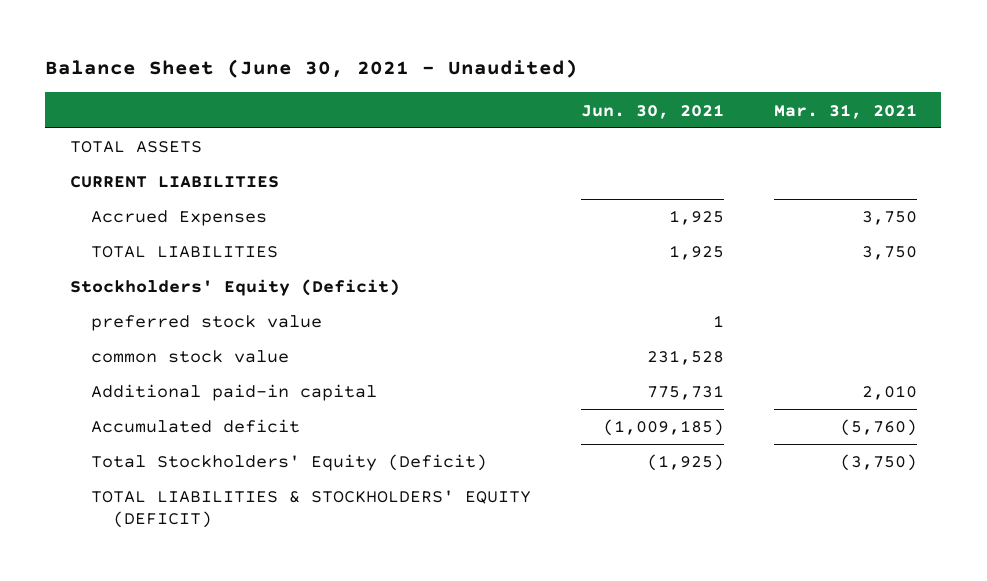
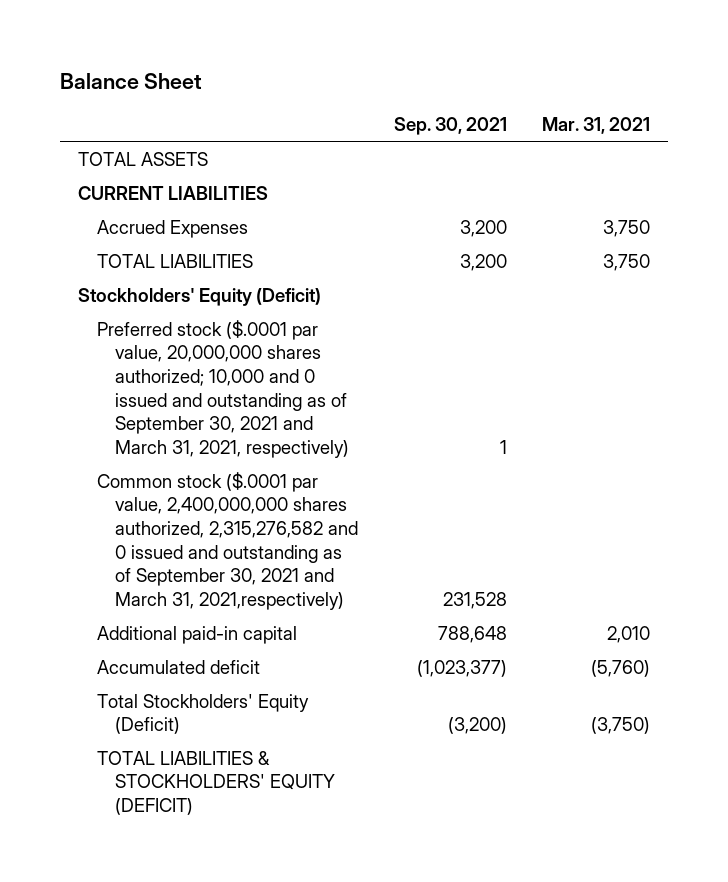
- Balance Sheet (June 30, 2021 - Unaudited)
+ Balance Sheet
- | Jun. 30, 2021 | Mar. 31, 2021
+ | Sep. 30, 2021 | Mar. 31, 2021
- preferred stock value | 1 |
- common stock value | 231,528 |
+ Preferred stock ($.0001 par value, 20,000,000 shares authorized; 10,000 and 0 issued and outstanding as of September 30, 2021 and March 31, 2021, respectively) | 1 |
+ Common stock ($.0001 par value, 2,400,000,000 shares authorized, 2,315,276,582 and 0 issued and outstanding as of September 30, 2021 and March 31, 2021,respectively) | 231,528 |

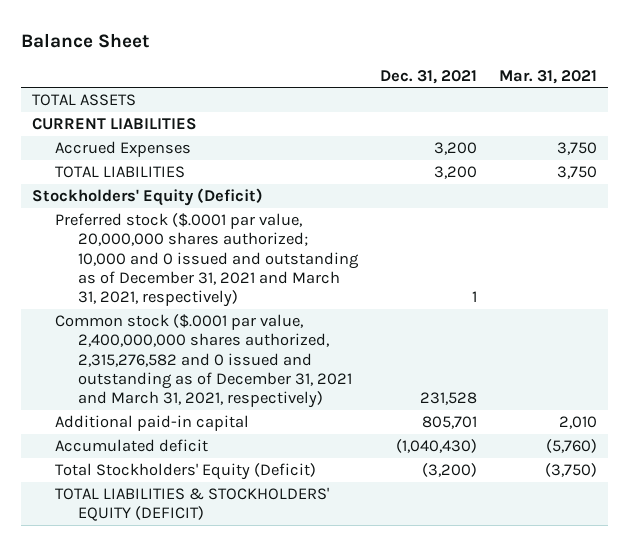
- | Sep. 30, 2021 | Mar. 31, 2021
+ | Dec. 31, 2021 | Mar. 31, 2021
- Preferred stock ($.0001 par value, 20,000,000 shares authorized; 10,000 and 0 issued and outstanding as of September 30, 2021 and March 31, 2021, respectively) | 1 |
- Common stock ($.0001 par value, 2,400,000,000 shares authorized, 2,315,276,582 and 0 issued and outstanding as of September 30, 2021 and March 31, 2021,respectively) | 231,528 |
+ Preferred stock ($.0001 par value, 20,000,000 shares authorized; 10,000 and 0 issued and outstanding as of December 31, 2021 and March 31, 2021, respectively) | 1 |
+ Common stock ($.0001 par value, 2,400,000,000 shares authorized, 2,315,276,582 and 0 issued and outstanding as of December 31, 2021 and March 31, 2021, respectively) | 231,528 |

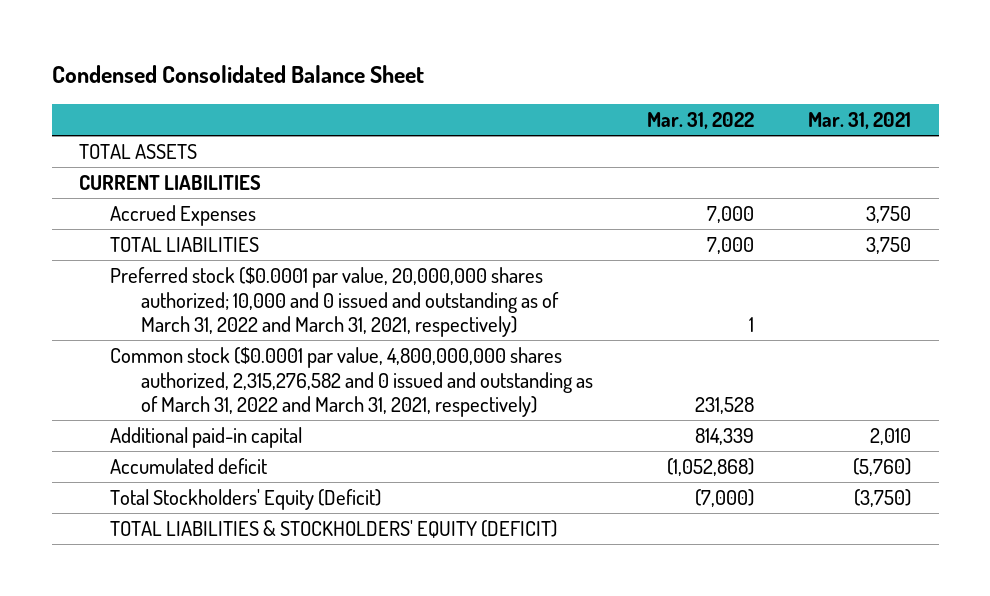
- Balance Sheet
+ Condensed Consolidated Balance Sheet
- | Dec. 31, 2021 | Mar. 31, 2021
+ | Mar. 31, 2022 | Mar. 31, 2021
- Stockholders' Equity (Deficit)
- Preferred stock ($.0001 par value, 20,000,000 shares authorized; 10,000 and 0 issued and outstanding as of December 31, 2021 and March 31, 2021, respectively) | 1 |
- Common stock ($.0001 par value, 2,400,000,000 shares authorized, 2,315,276,582 and 0 issued and outstanding as of December 31, 2021 and March 31, 2021, respectively) | 231,528 |
+ Preferred stock ($0.0001 par value, 20,000,000 shares authorized; 10,000 and 0 issued and outstanding as of March 31, 2022 and March 31, 2021, respectively) | 1 |
+ Common stock ($0.0001 par value, 4,800,000,000 shares authorized, 2,315,276,582 and 0 issued and outstanding as of March 31, 2022 and March 31, 2021, respectively) | 231,528 |

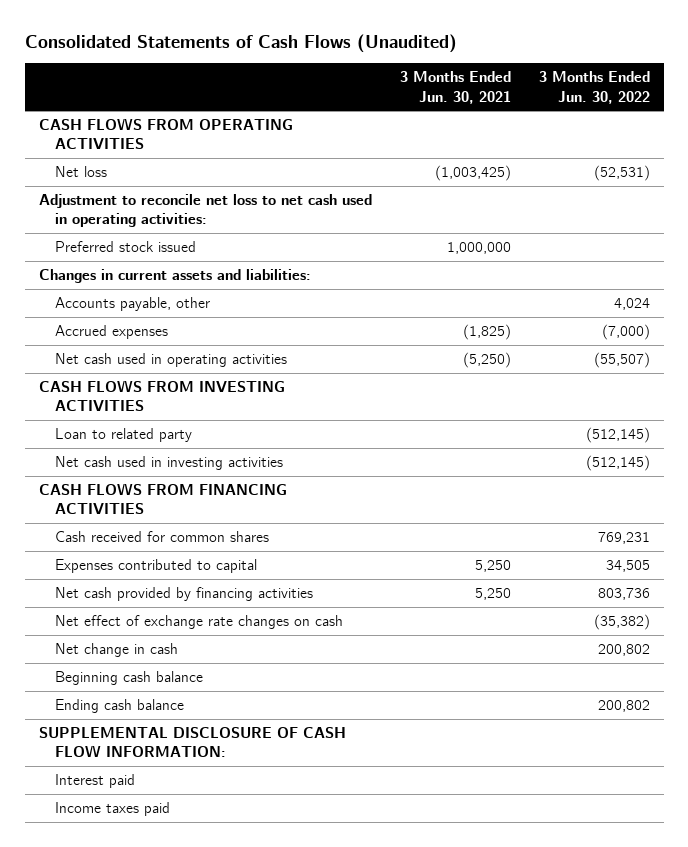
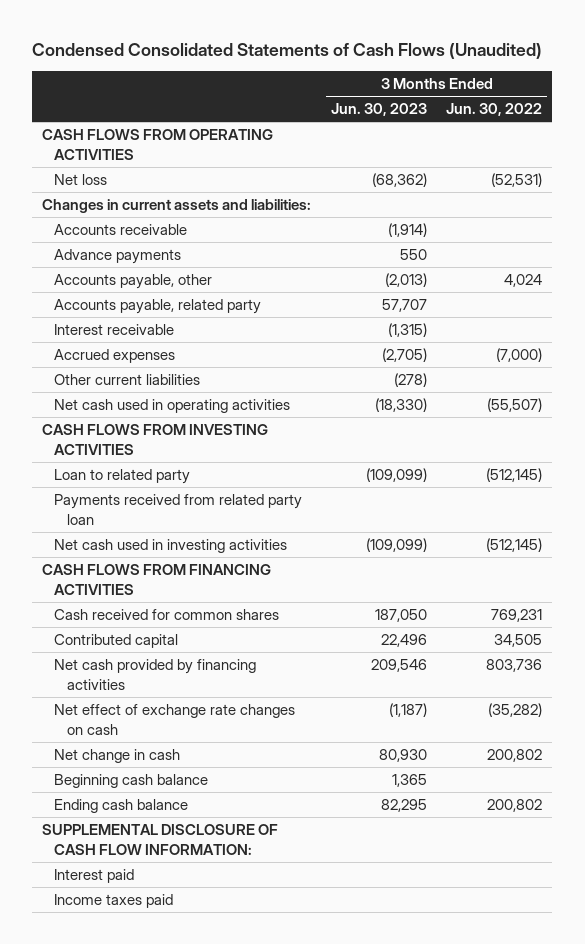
- Consolidated Statements of Cash Flows (Unaudited)
+ Condensed Consolidated Statements of Cash Flows (Unaudited)
- | 3 Months Ended Jun. 30, 2021 | 3 Months Ended Jun. 30, 2022
+ | 3 Months Ended Jun. 30, 2023 | 3 Months Ended Jun. 30, 2022
- Adjustment to reconcile net loss to net cash used in operating activities:
- Preferred stock issued | 1,000,000 |
+ Accounts receivable | (1,914) |
+ Advance payments | 550 |
+ Accounts payable, related party | 57,707 |
+ Interest receivable | (1,315) |
+ Other current liabilities | (278) |
+ Payments received from related party loan
- Expenses contributed to capital | 5,250 | 34,505
+ Contributed capital | 22,496 | 34,505
- Net effect of exchange rate changes on cash | | (35,382)
+ Net effect of exchange rate changes on cash | (1,187) | (35,282)

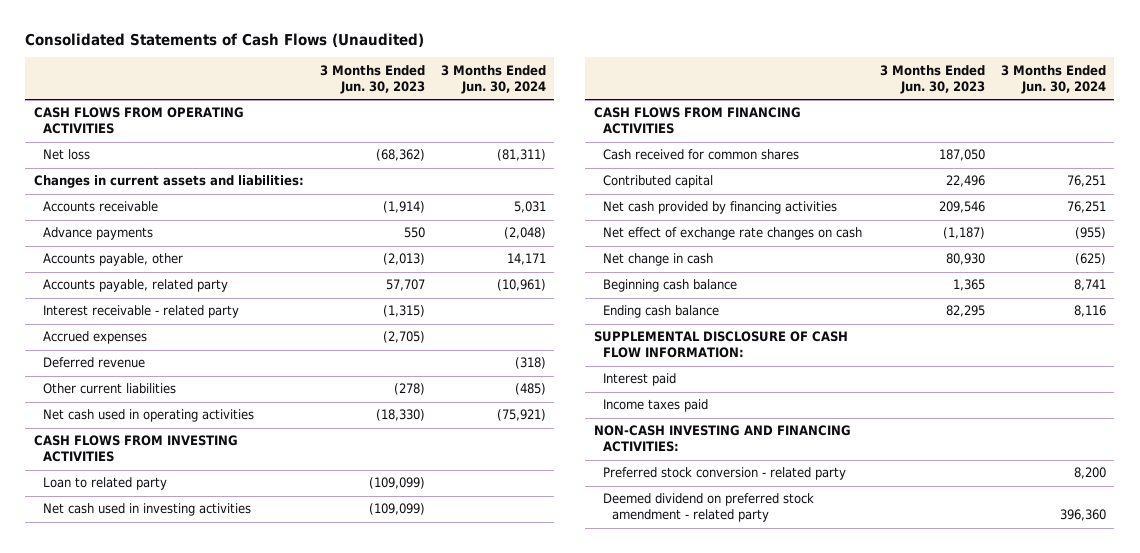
- Condensed Consolidated Statements of Cash Flows (Unaudited)
+ Consolidated Statements of Cash Flows (Unaudited)
- | 3 Months Ended Jun. 30, 2023 | 3 Months Ended Jun. 30, 2022
+ | 3 Months Ended Jun. 30, 2023 | 3 Months Ended Jun. 30, 2024
- Interest receivable | (1,315) |
+ Interest receivable - related party | (1,315) |
+ Deferred revenue | | (318)
- Payments received from related party loan
+ NON-CASH INVESTING AND FINANCING ACTIVITIES:
+ Preferred stock conversion - related party | | 8,200
+ Deemed dividend on preferred stock amendment - related party | | 396,360

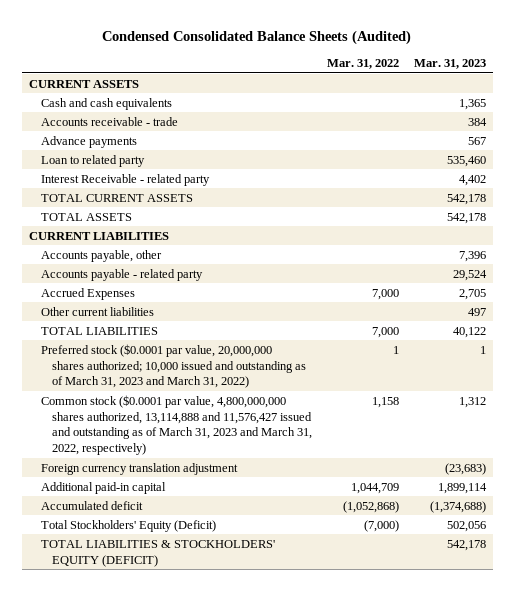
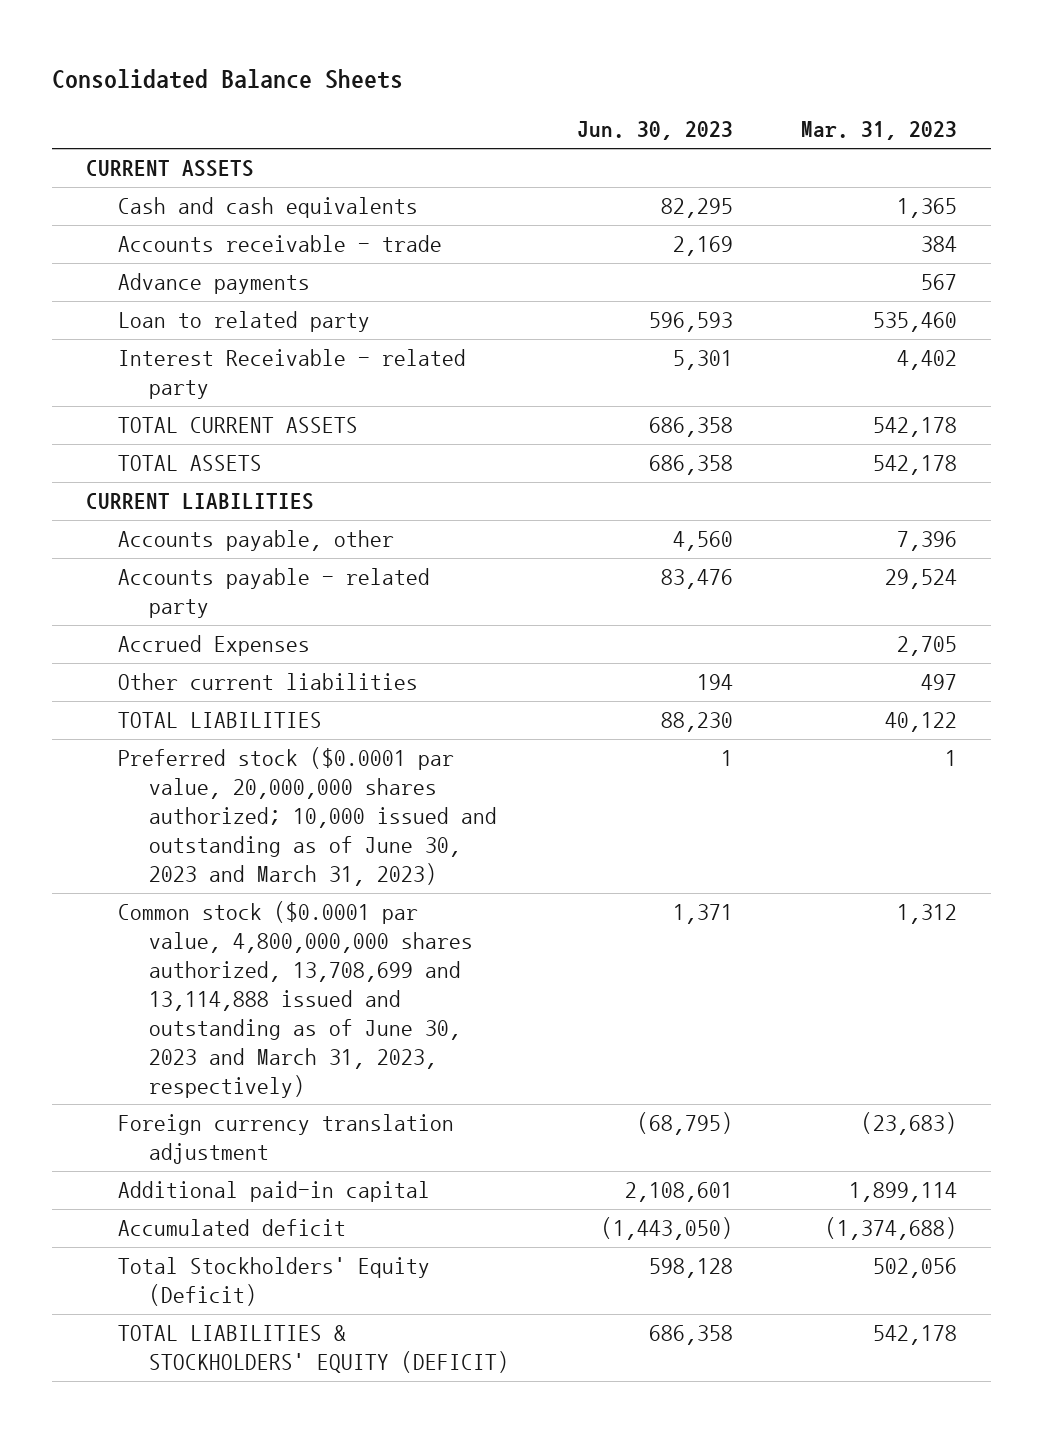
- Condensed Consolidated Balance Sheets (Audited)
+ Consolidated Balance Sheets
- | Mar. 31, 2022 | Mar. 31, 2023
+ | Jun. 30, 2023 | Mar. 31, 2023
- Preferred stock ($0.0001 par value, 20,000,000 shares authorized; 10,000 issued and outstanding as of March 31, 2023 and March 31, 2022) | 1 | 1
- Common stock ($0.0001 par value, 4,800,000,000 shares authorized, 13,114,888 and 11,576,427 issued and outstanding as of March 31, 2023 and March 31, 2022, respectively) | 1,158 | 1,312
+ Preferred stock ($0.0001 par value, 20,000,000 shares authorized; 10,000 issued and outstanding as of June 30, 2023 and March 31, 2023) | 1 | 1
+ Common stock ($0.0001 par value, 4,800,000,000 shares authorized, 13,708,699 and 13,114,888 issued and outstanding as of June 30, 2023 and March 31, 2023, respectively) | 1,371 | 1,312

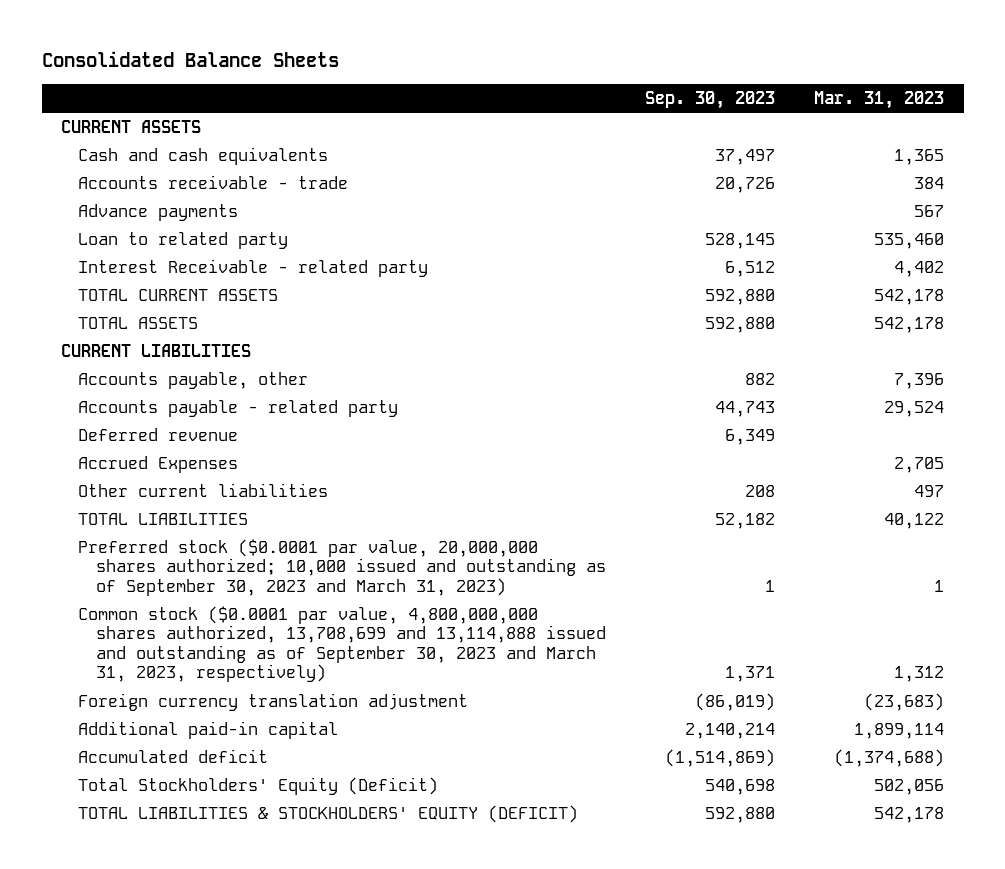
- | Jun. 30, 2023 | Mar. 31, 2023
+ | Sep. 30, 2023 | Mar. 31, 2023
+ Deferred revenue | 6,349 |
- Preferred stock ($0.0001 par value, 20,000,000 shares authorized; 10,000 issued and outstanding as of June 30, 2023 and March 31, 2023) | 1 | 1
- Common stock ($0.0001 par value, 4,800,000,000 shares authorized, 13,708,699 and 13,114,888 issued and outstanding as of June 30, 2023 and March 31, 2023, respectively) | 1,371 | 1,312
+ Preferred stock ($0.0001 par value, 20,000,000 shares authorized; 10,000 issued and outstanding as of September 30, 2023 and March 31, 2023) | 1 | 1
+ Common stock ($0.0001 par value, 4,800,000,000 shares authorized, 13,708,699 and 13,114,888 issued and outstanding as of September 30, 2023 and March 31, 2023, respectively) | 1,371 | 1,312

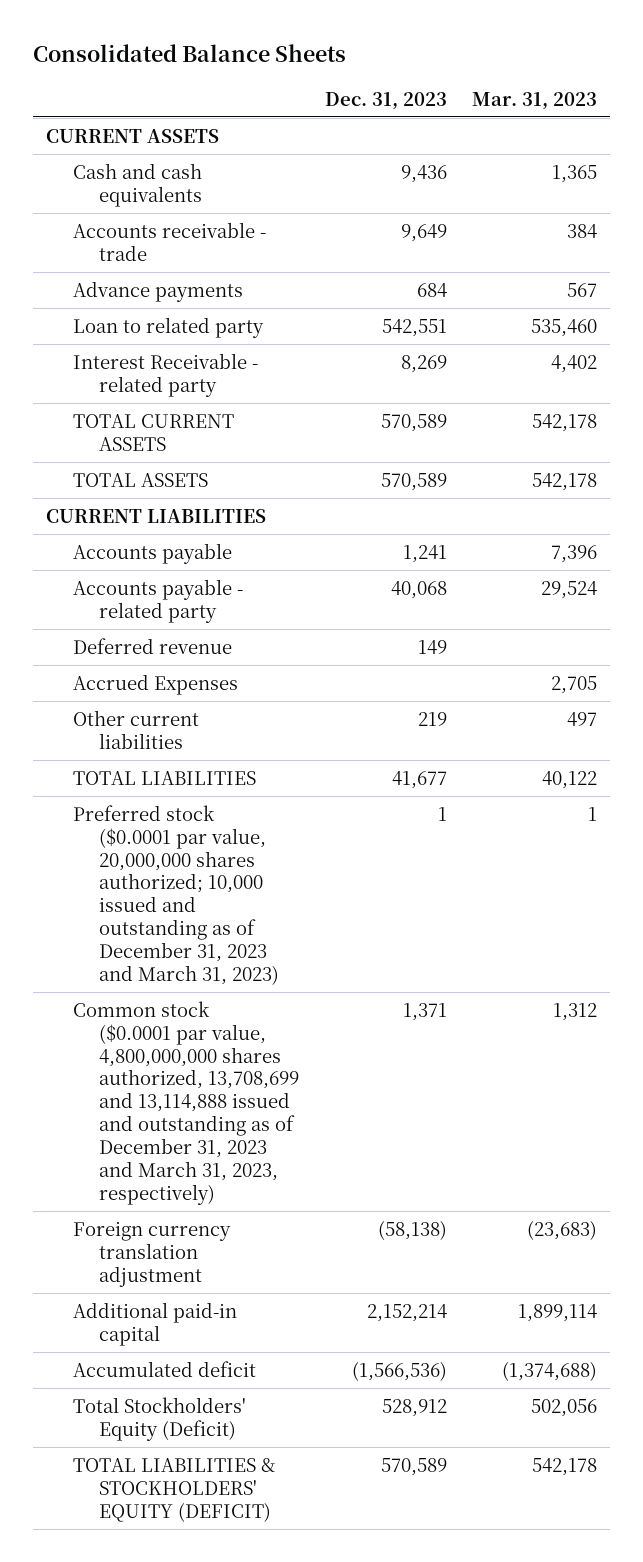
- | Sep. 30, 2023 | Mar. 31, 2023
+ | Dec. 31, 2023 | Mar. 31, 2023
- Accounts payable, other | 882 | 7,396
+ Accounts payable | 1,241 | 7,396
- Preferred stock ($0.0001 par value, 20,000,000 shares authorized; 10,000 issued and outstanding as of September 30, 2023 and March 31, 2023) | 1 | 1
- Common stock ($0.0001 par value, 4,800,000,000 shares authorized, 13,708,699 and 13,114,888 issued and outstanding as of September 30, 2023 and March 31, 2023, respectively) | 1,371 | 1,312
+ Preferred stock ($0.0001 par value, 20,000,000 shares authorized; 10,000 issued and outstanding as of December 31, 2023 and March 31, 2023) | 1 | 1
+ Common stock ($0.0001 par value, 4,800,000,000 shares authorized, 13,708,699 and 13,114,888 issued and outstanding as of December 31, 2023 and March 31, 2023, respectively) | 1,371 | 1,312

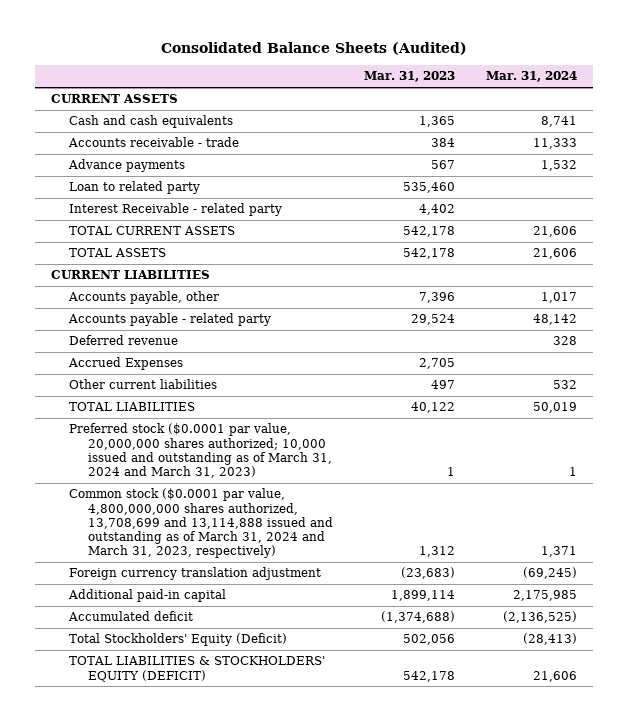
- Consolidated Balance Sheets
+ Consolidated Balance Sheets (Audited)
- | Dec. 31, 2023 | Mar. 31, 2023
+ | Mar. 31, 2023 | Mar. 31, 2024
- Accounts payable | 1,241 | 7,396
+ Accounts payable, other | 7,396 | 1,017
- Preferred stock ($0.0001 par value, 20,000,000 shares authorized; 10,000 issued and outstanding as of December 31, 2023 and March 31, 2023) | 1 | 1
- Common stock ($0.0001 par value, 4,800,000,000 shares authorized, 13,708,699 and 13,114,888 issued and outstanding as of December 31, 2023 and March 31, 2023, respectively) | 1,371 | 1,312
+ Preferred stock ($0.0001 par value, 20,000,000 shares authorized; 10,000 issued and outstanding as of March 31, 2024 and March 31, 2023) | 1 | 1
+ Common stock ($0.0001 par value, 4,800,000,000 shares authorized, 13,708,699 and 13,114,888 issued and outstanding as of March 31, 2024 and March 31, 2023, respectively) | 1,312 | 1,371

